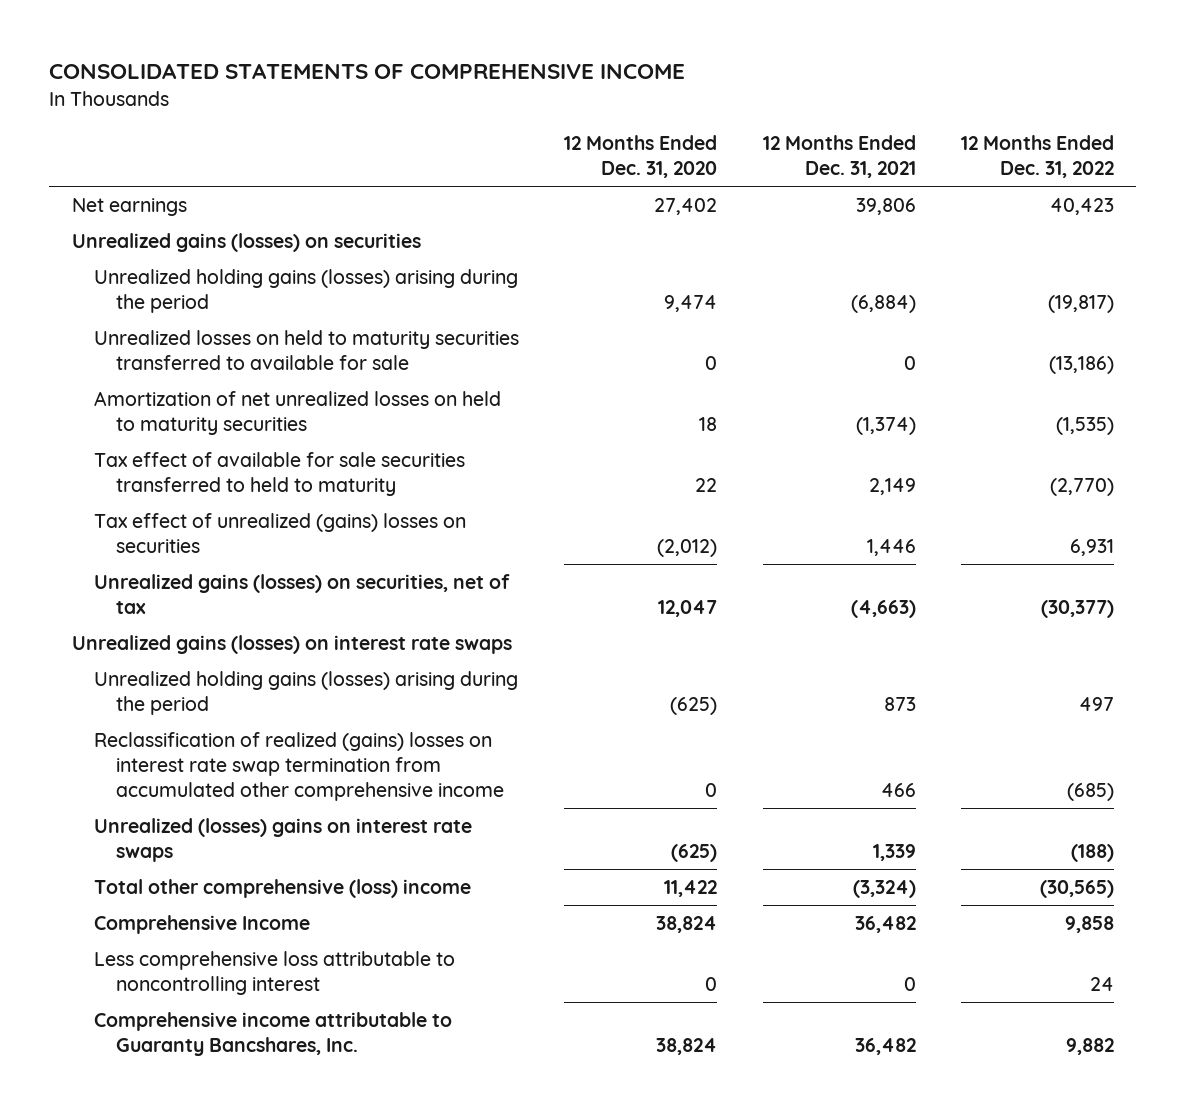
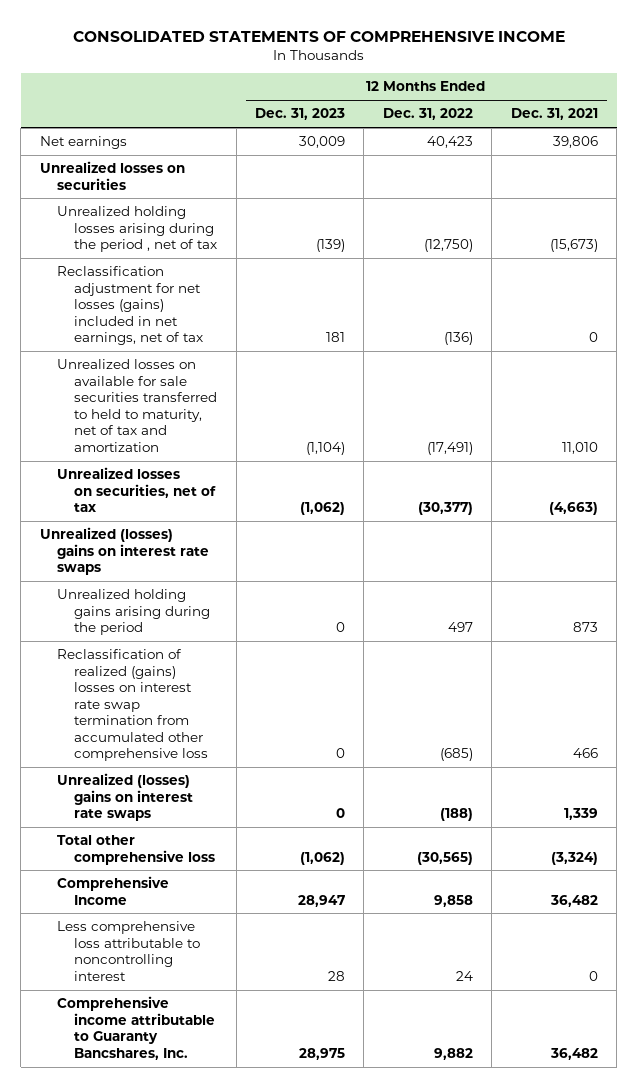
- | 12 Months Ended Dec. 31, 2020 | 12 Months Ended Dec. 31, 2021 | 12 Months Ended Dec. 31, 2022
+ | 12 Months Ended Dec. 31, 2023 | 12 Months Ended Dec. 31, 2022 | 12 Months Ended Dec. 31, 2021
- Unrealized gains (losses) on securities
- Unrealized holding gains (losses) arising during the period | 9,474 | (6,884) | (19,817)
- Unrealized losses on held to maturity securities transferred to available for sale | 0 | 0 | (13,186)
- Amortization of net unrealized losses on held to maturity securities | 18 | (1,374) | (1,535)
- Tax effect of available for sale securities transferred to held to maturity | 22 | 2,149 | (2,770)
- Tax effect of unrealized (gains) losses on securities | (2,012) | 1,446 | 6,931
- Unrealized gains (losses) on securities, net of tax | 12,047 | (4,663) | (30,377)
- Unrealized gains (losses) on interest rate swaps
- Unrealized holding gains (losses) arising during the period | (625) | 873 | 497
- Reclassification of realized (gains) losses on interest rate swap termination from accumulated other comprehensive income | 0 | 466 | (685)
+ Unrealized losses on securities
+ Unrealized holding losses arising during the period , net of tax | (139) | (12,750) | (15,673)
+ Reclassification adjustment for net losses (gains) included in net earnings, net of tax | 181 | (136) | 0
+ Unrealized losses on available for sale securities transferred to held to maturity, net of tax and amortization | (1,104) | (17,491) | 11,010
+ Unrealized losses on securities, net of tax | (1,062) | (30,377) | (4,663)
+ Unrealized (losses) gains on interest rate swaps
+ Unrealized holding gains arising during the period | 0 | 497 | 873
+ Reclassification of realized (gains) losses on interest rate swap termination from accumulated other comprehensive loss | 0 | (685) | 466
- Total other comprehensive (loss) income | 11,422 | (3,324) | (30,565)
+ Total other comprehensive loss | (1,062) | (30,565) | (3,324)

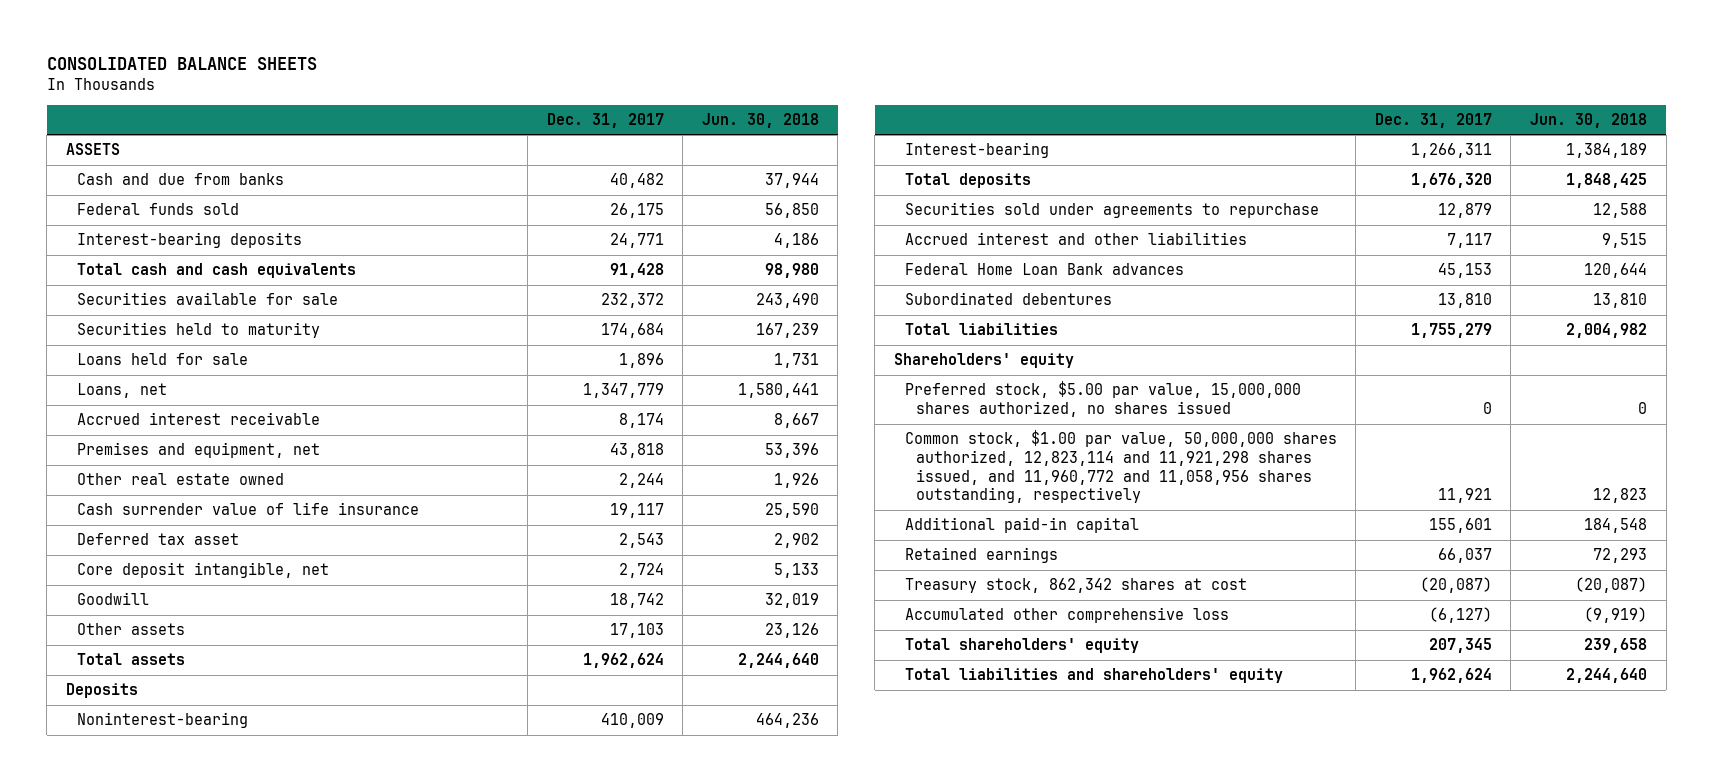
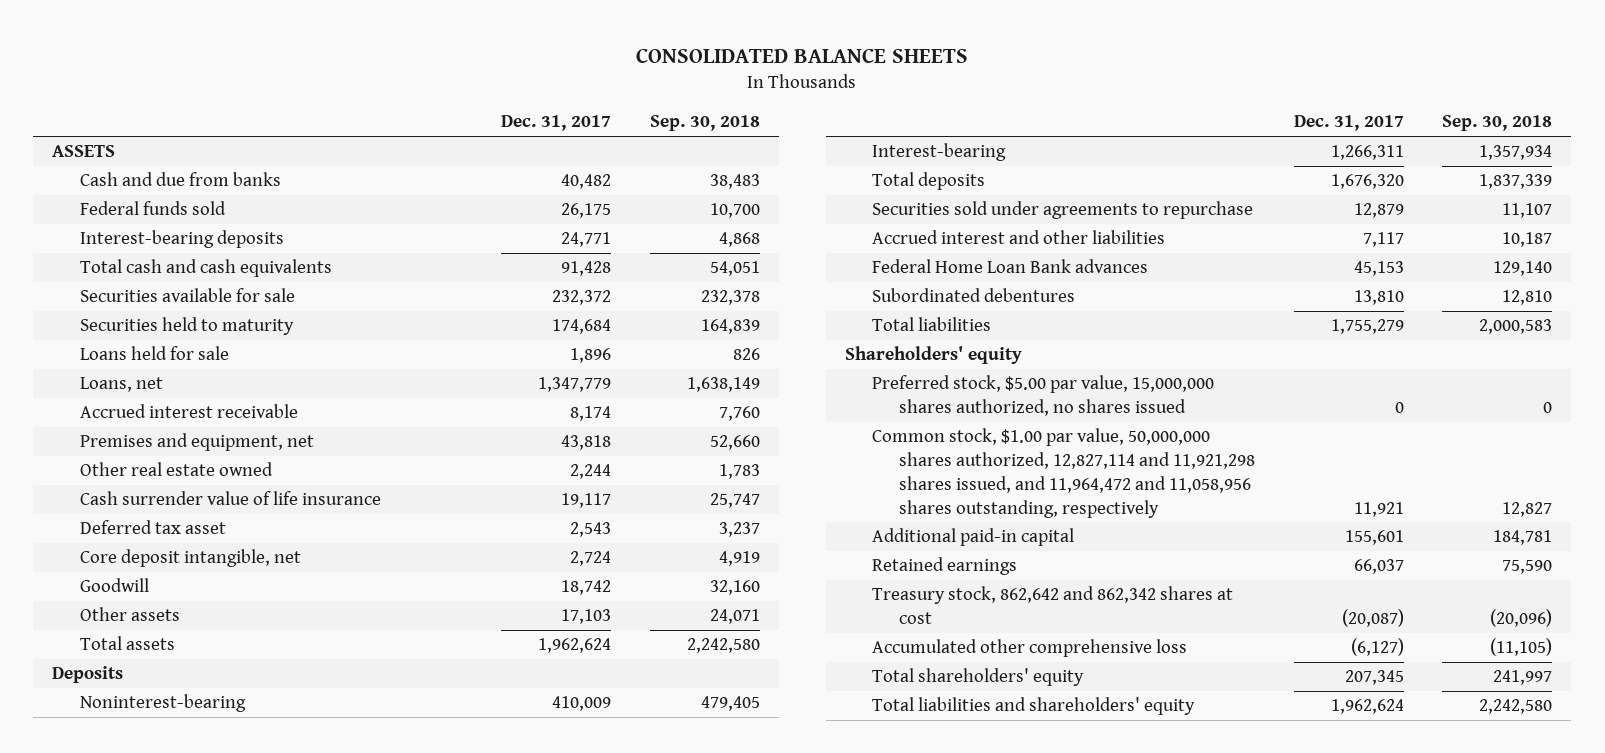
- | Dec. 31, 2017 | Jun. 30, 2018
+ | Dec. 31, 2017 | Sep. 30, 2018
- Common stock, $1.00 par value, 50,000,000 shares authorized, 12,823,114 and 11,921,298 shares issued, and 11,960,772 and 11,058,956 shares outstanding, respectively | 11,921 | 12,823
+ Common stock, $1.00 par value, 50,000,000 shares authorized, 12,827,114 and 11,921,298 shares issued, and 11,964,472 and 11,058,956 shares outstanding, respectively | 11,921 | 12,827
- Treasury stock, 862,342 shares at cost | (20,087) | (20,087)
+ Treasury stock, 862,642 and 862,342 shares at cost | (20,087) | (20,096)

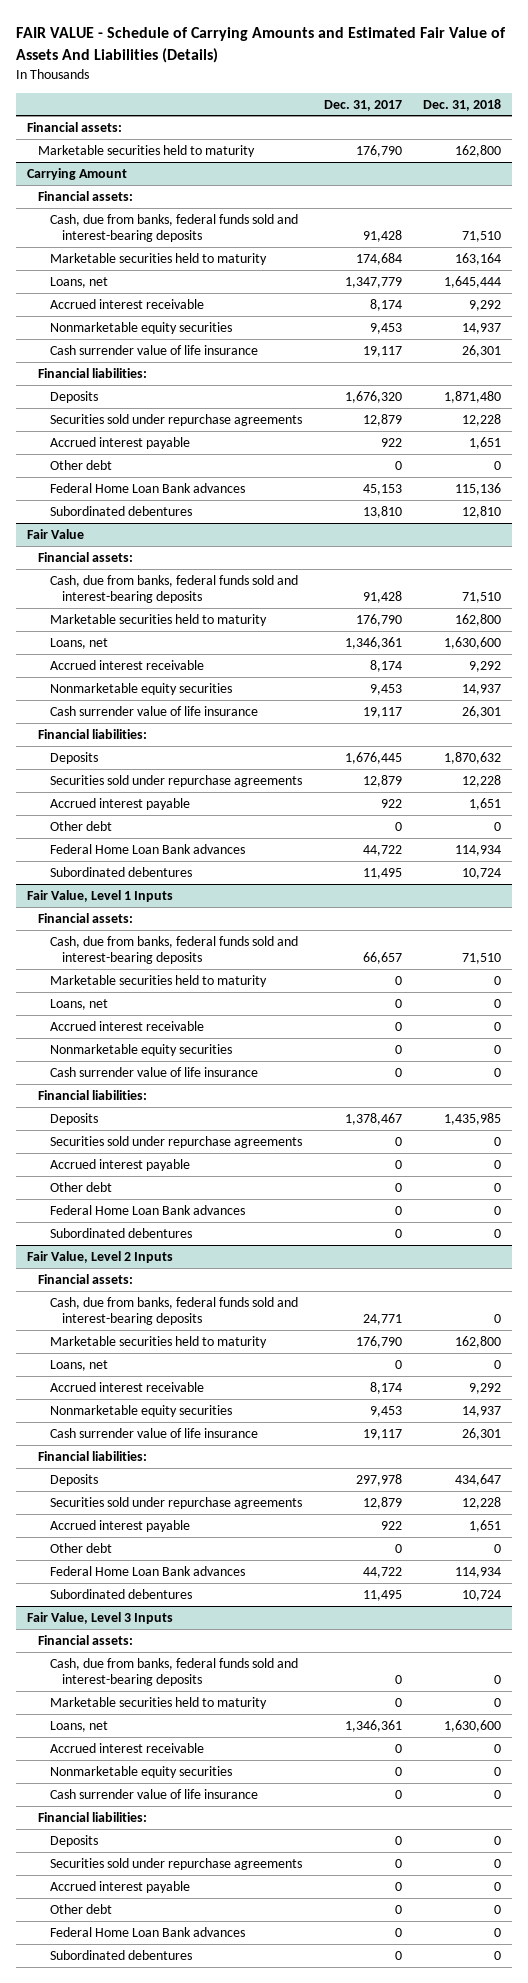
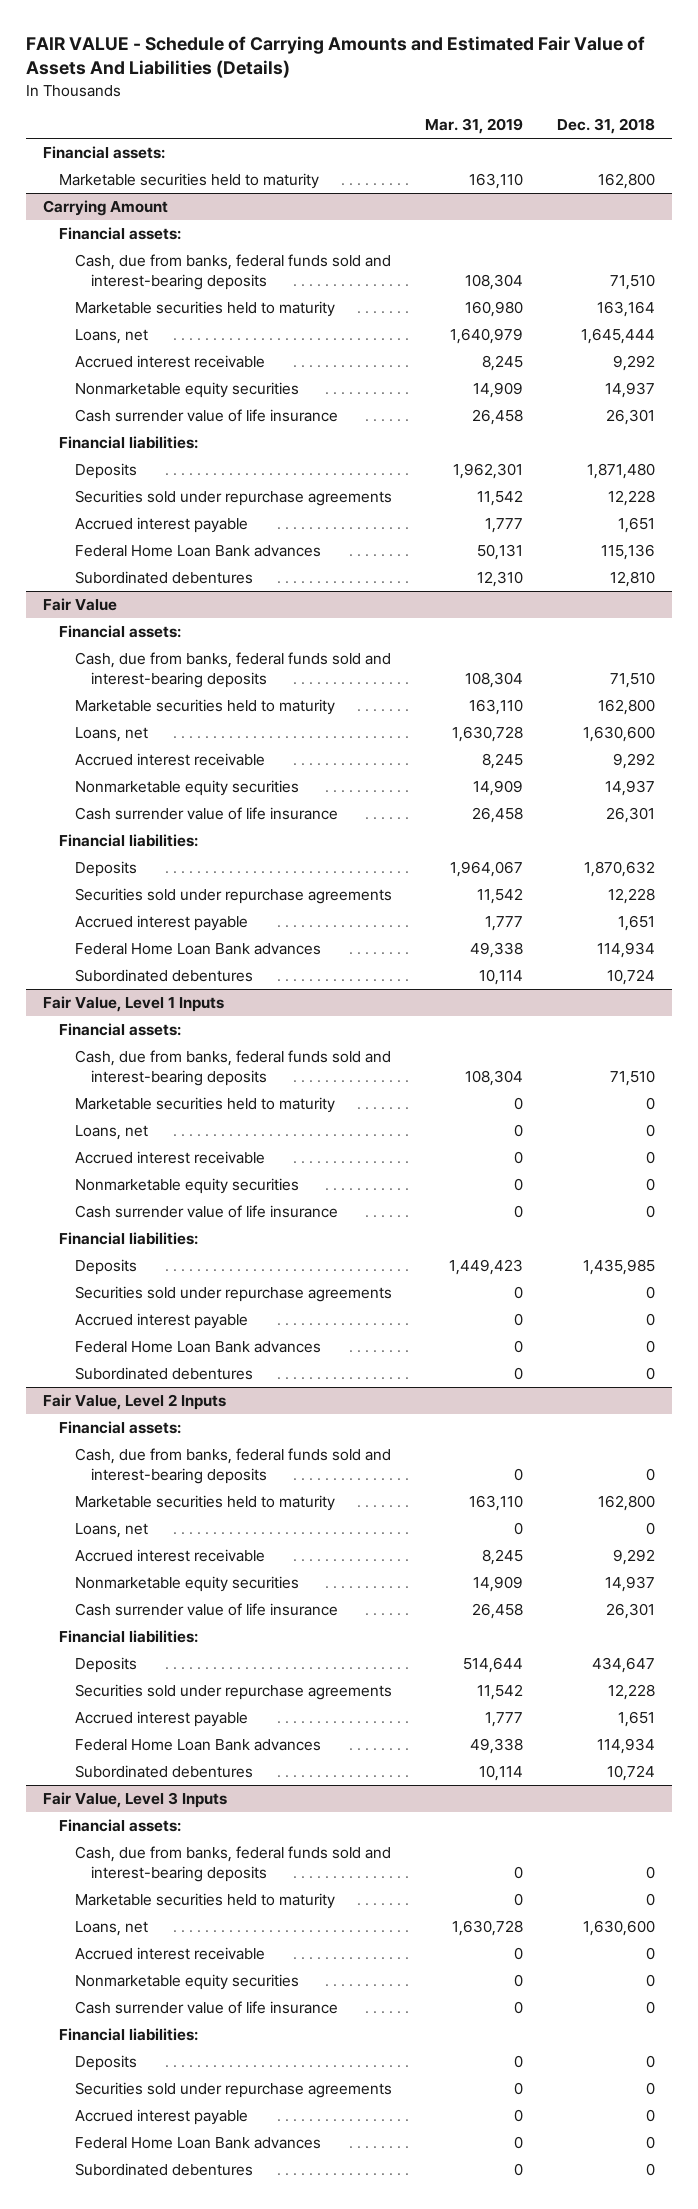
- | Dec. 31, 2017 | Dec. 31, 2018
+ | Mar. 31, 2019 | Dec. 31, 2018
@ Carrying Amount
- Other debt | 0 | 0
@ Fair Value
- Other debt | 0 | 0
@ Fair Value, Level 1 Inputs
- Other debt | 0 | 0
@ Fair Value, Level 2 Inputs
- Other debt | 0 | 0
@ Fair Value, Level 3 Inputs
- Other debt | 0 | 0

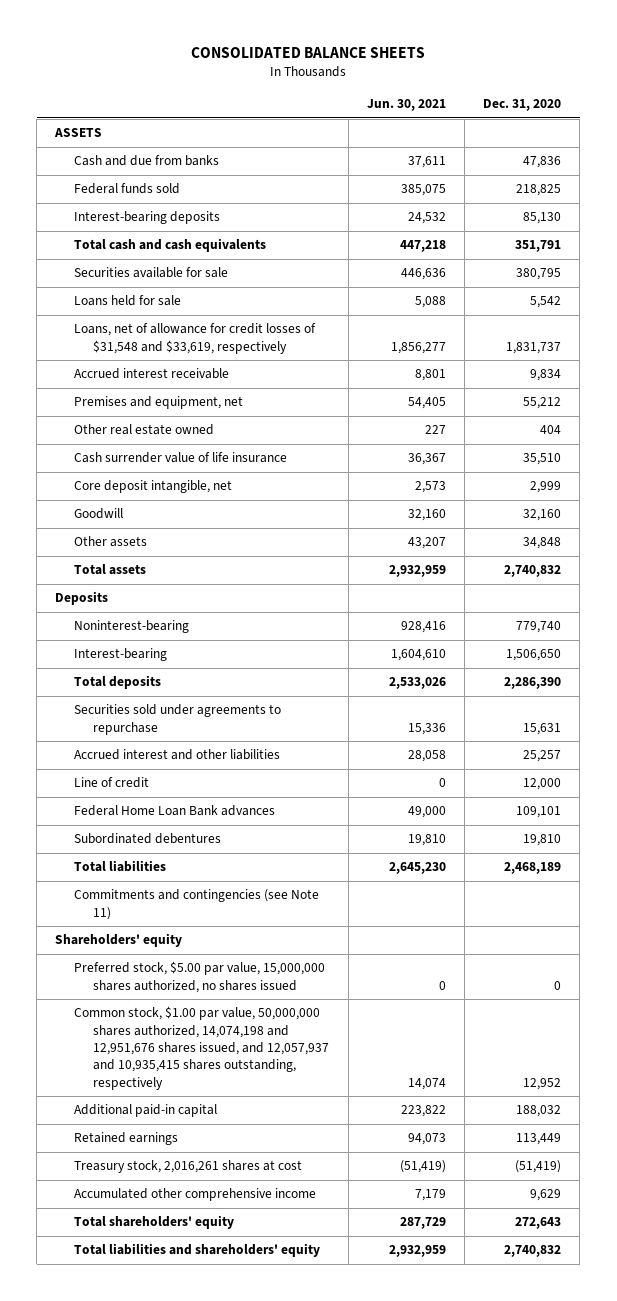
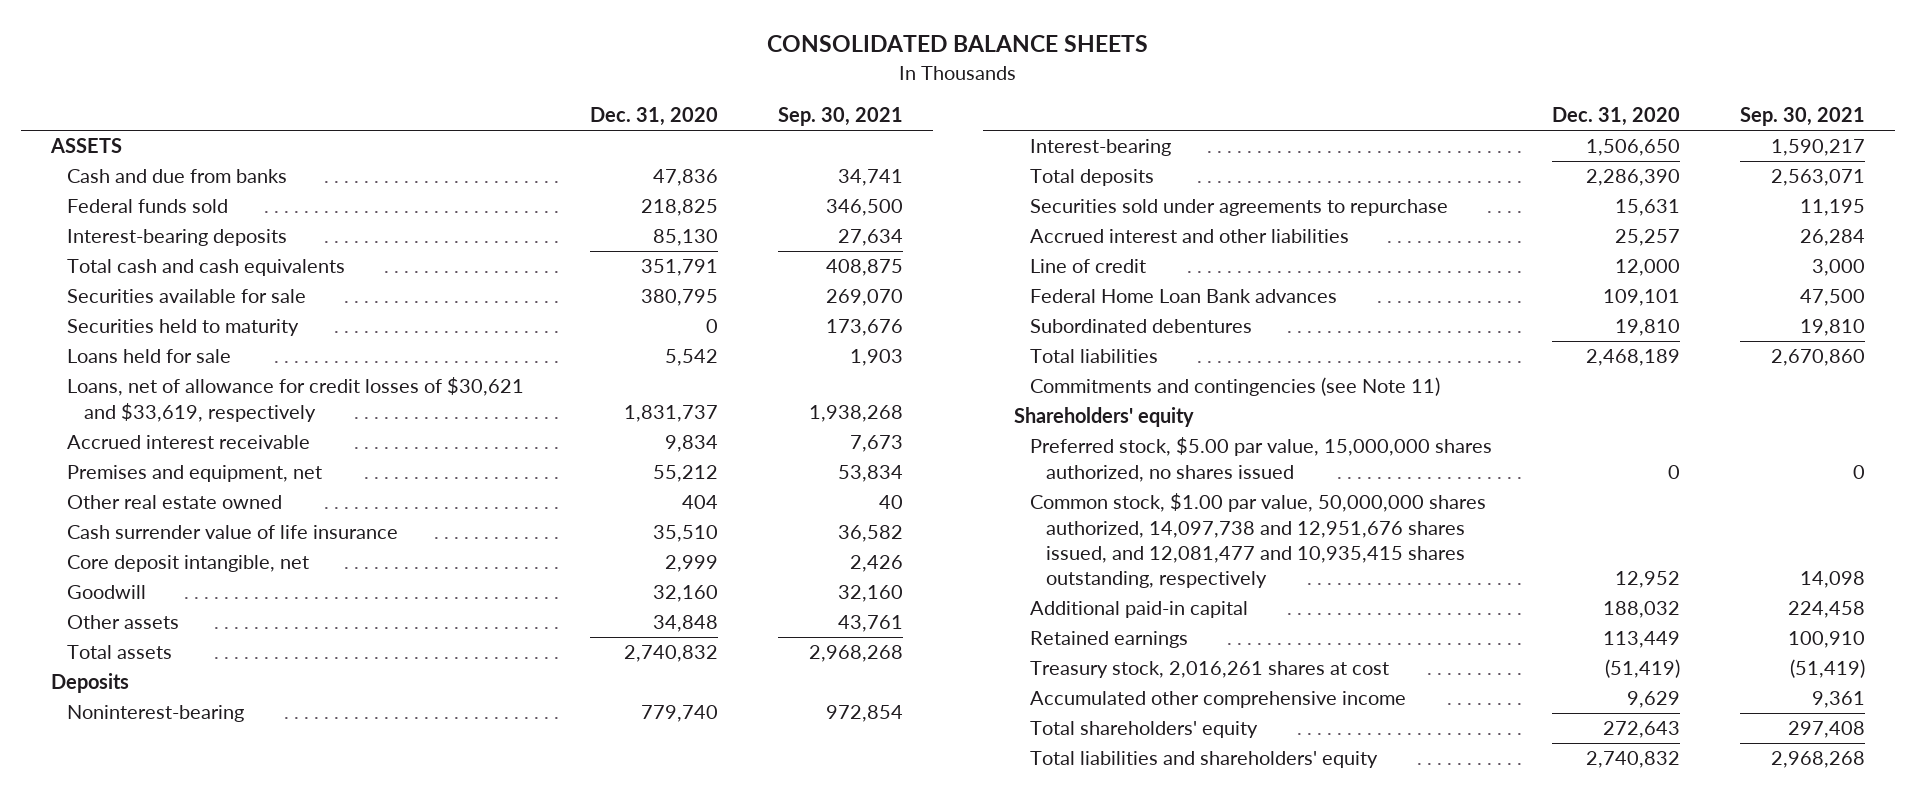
- | Jun. 30, 2021 | Dec. 31, 2020
+ | Dec. 31, 2020 | Sep. 30, 2021
+ Securities held to maturity | 0 | 173,676
- Loans, net of allowance for credit losses of $31,548 and $33,619, respectively | 1,856,277 | 1,831,737
+ Loans, net of allowance for credit losses of $30,621 and $33,619, respectively | 1,831,737 | 1,938,268
- Common stock, $1.00 par value, 50,000,000 shares authorized, 14,074,198 and 12,951,676 shares issued, and 12,057,937 and 10,935,415 shares outstanding, respectively | 14,074 | 12,952
+ Common stock, $1.00 par value, 50,000,000 shares authorized, 14,097,738 and 12,951,676 shares issued, and 12,081,477 and 10,935,415 shares outstanding, respectively | 12,952 | 14,098

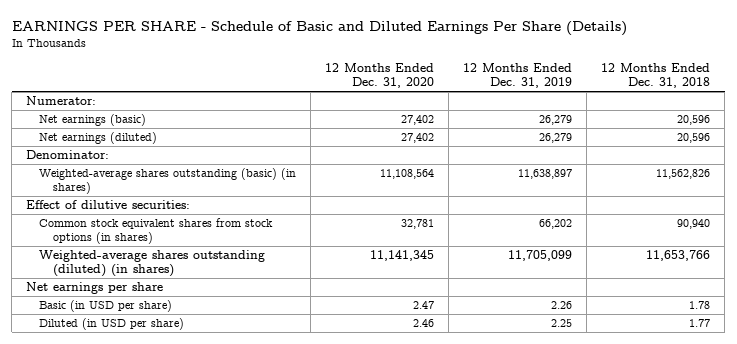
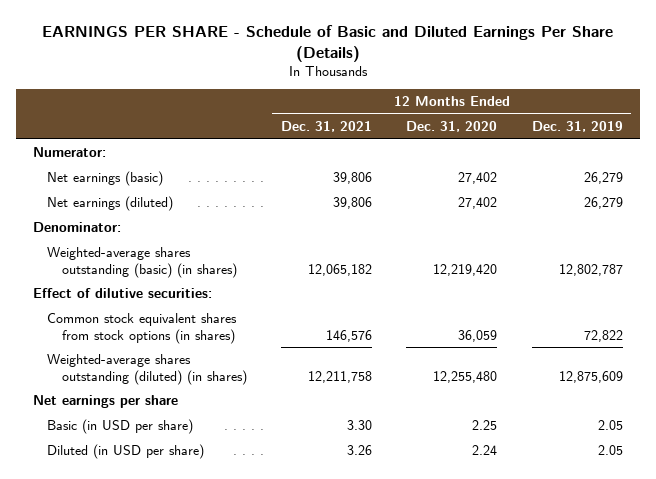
- | 12 Months Ended Dec. 31, 2020 | 12 Months Ended Dec. 31, 2019 | 12 Months Ended Dec. 31, 2018
+ | 12 Months Ended Dec. 31, 2021 | 12 Months Ended Dec. 31, 2020 | 12 Months Ended Dec. 31, 2019
- Weighted-average shares outstanding (basic) (in shares) | 11,108,564 | 11,638,897 | 11,562,826
+ Weighted-average shares outstanding (basic) (in shares) | 12,065,182 | 12,219,420 | 12,802,787
- Common stock equivalent shares from stock options (in shares) | 32,781 | 66,202 | 90,940
- Weighted-average shares outstanding (diluted) (in shares) | 11,141,345 | 11,705,099 | 11,653,766
+ Common stock equivalent shares from stock options (in shares) | 146,576 | 36,059 | 72,822
+ Weighted-average shares outstanding (diluted) (in shares) | 12,211,758 | 12,255,480 | 12,875,609
- Basic (in USD per share) | 2.47 | 2.26 | 1.78
- Diluted (in USD per share) | 2.46 | 2.25 | 1.77
+ Basic (in USD per share) | 3.30 | 2.25 | 2.05
+ Diluted (in USD per share) | 3.26 | 2.24 | 2.05

